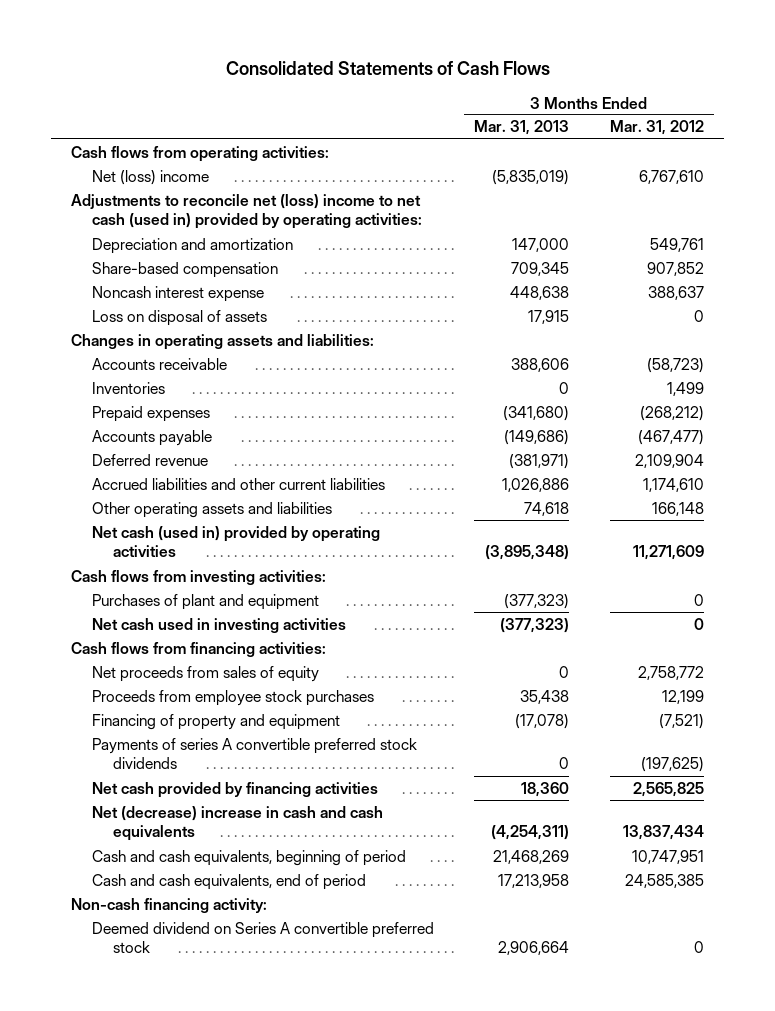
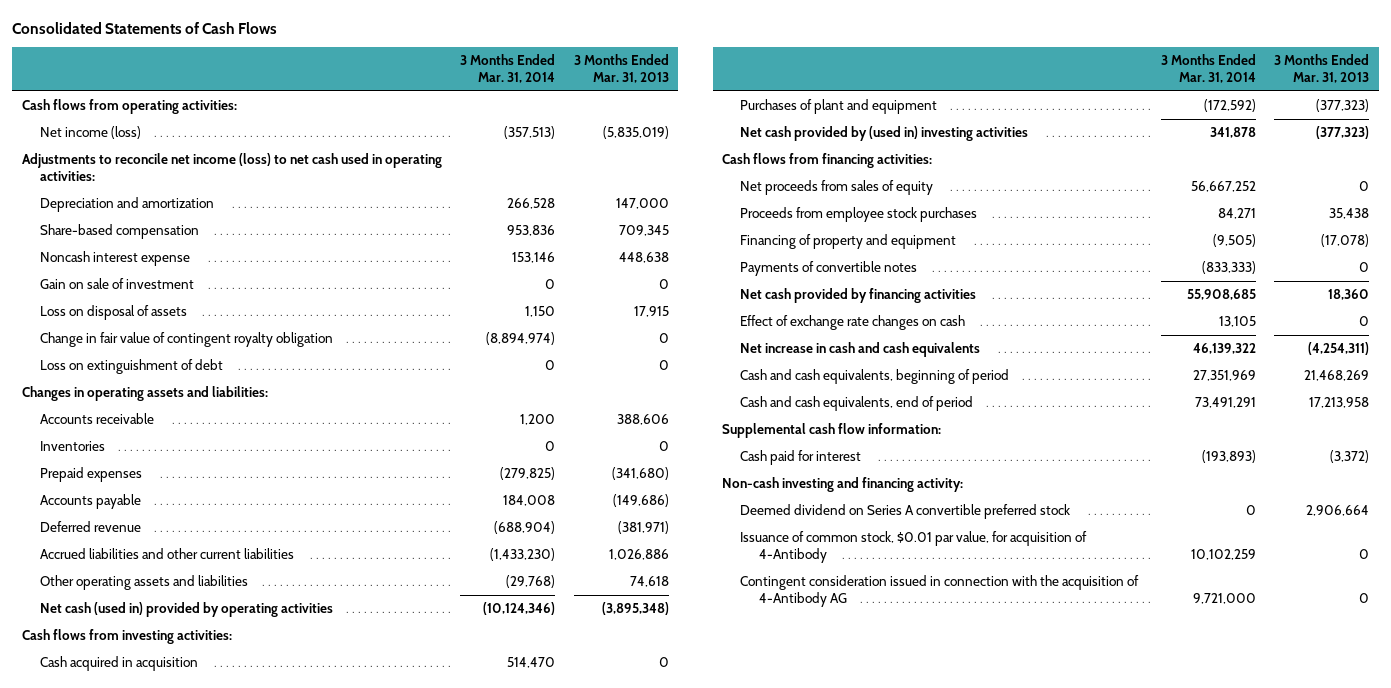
- | 3 Months Ended Mar. 31, 2013 | 3 Months Ended Mar. 31, 2012
+ | 3 Months Ended Mar. 31, 2014 | 3 Months Ended Mar. 31, 2013
- Net (loss) income | (5,835,019) | 6,767,610
- Adjustments to reconcile net (loss) income to net cash (used in) provided by operating activities:
+ Net income (loss) | (357,513) | (5,835,019)
+ Adjustments to reconcile net income (loss) to net cash used in operating activities:
+ Gain on sale of investment | 0 | 0
+ Change in fair value of contingent royalty obligation | (8,894,974) | 0
+ Loss on extinguishment of debt | 0 | 0
+ Cash acquired in acquisition | 514,470 | 0
- Net cash used in investing activities | (377,323) | 0
+ Net cash provided by (used in) investing activities | 341,878 | (377,323)
- Payments of series A convertible preferred stock dividends | 0 | (197,625)
+ Payments of convertible notes | (833,333) | 0
- Net (decrease) increase in cash and cash equivalents | (4,254,311) | 13,837,434
+ Effect of exchange rate changes on cash | 13,105 | 0
+ Net increase in cash and cash equivalents | 46,139,322 | (4,254,311)
- Non-cash financing activity:
+ Supplemental cash flow information:
+ Cash paid for interest | (193,893) | (3,372)
+ Non-cash investing and financing activity:
+ Issuance of common stock, $0.01 par value, for acquisition of 4-Antibody | 10,102,259 | 0
+ Contingent consideration issued in connection with the acquisition of 4-Antibody AG | 9,721,000 | 0

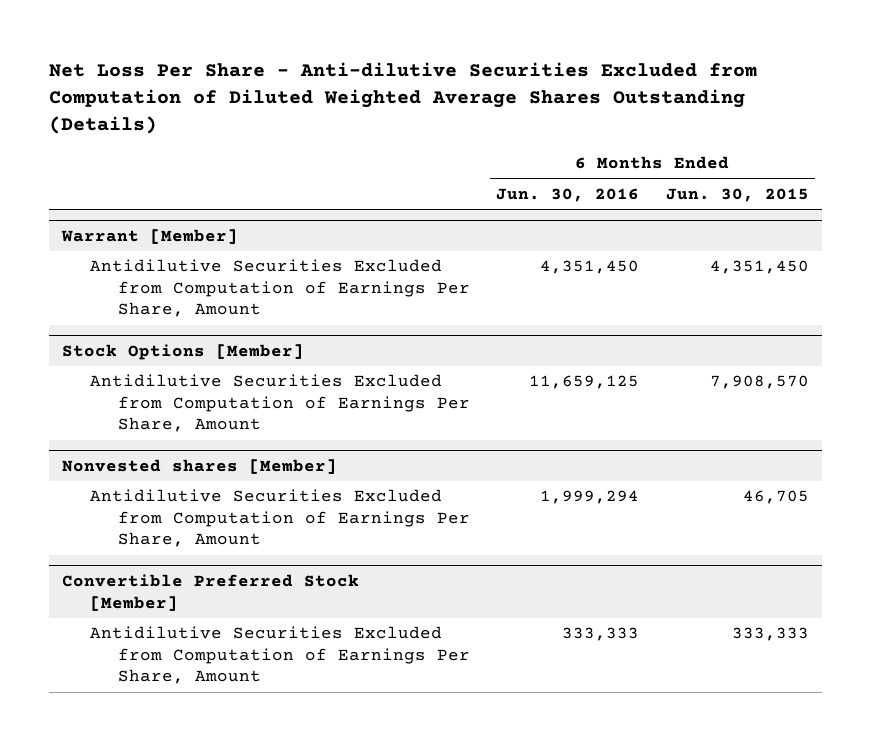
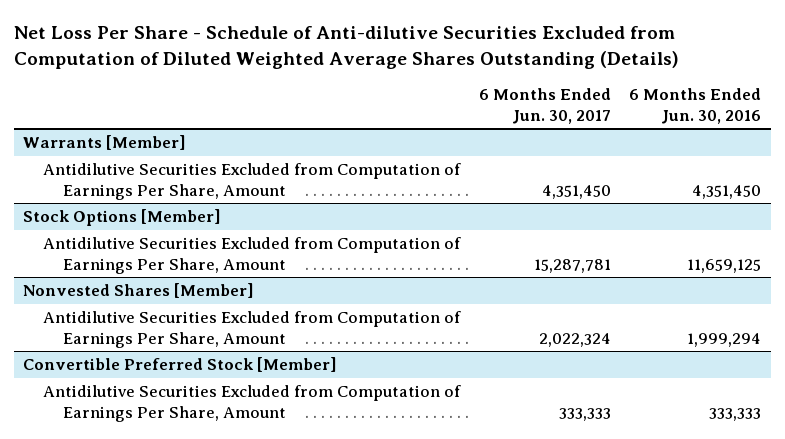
- Net Loss Per Share - Anti-dilutive Securities Excluded from Computation of Diluted Weighted Average Shares Outstanding (Details)
+ Net Loss Per Share - Schedule of Anti-dilutive Securities Excluded from Computation of Diluted Weighted Average Shares Outstanding (Details)
- | 6 Months Ended Jun. 30, 2016 | 6 Months Ended Jun. 30, 2015
+ | 6 Months Ended Jun. 30, 2017 | 6 Months Ended Jun. 30, 2016
- Warrant [Member]
+ Warrants [Member]
- Nonvested shares [Member]
+ Nonvested Shares [Member]

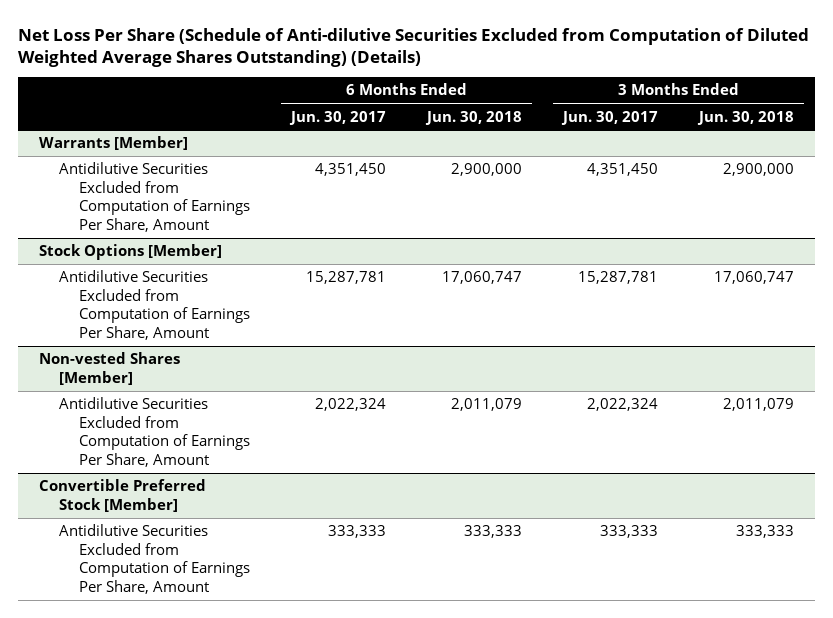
- Net Loss Per Share - Schedule of Anti-dilutive Securities Excluded from Computation of Diluted Weighted Average Shares Outstanding (Details)
+ Net Loss Per Share (Schedule of Anti-dilutive Securities Excluded from Computation of Diluted Weighted Average Shares Outstanding) (Details)
- | 6 Months Ended Jun. 30, 2017 | 6 Months Ended Jun. 30, 2016
+ | 6 Months Ended Jun. 30, 2017 | 6 Months Ended Jun. 30, 2018 | 3 Months Ended Jun. 30, 2017 | 3 Months Ended Jun. 30, 2018
- Nonvested Shares [Member]
+ Non-vested Shares [Member]

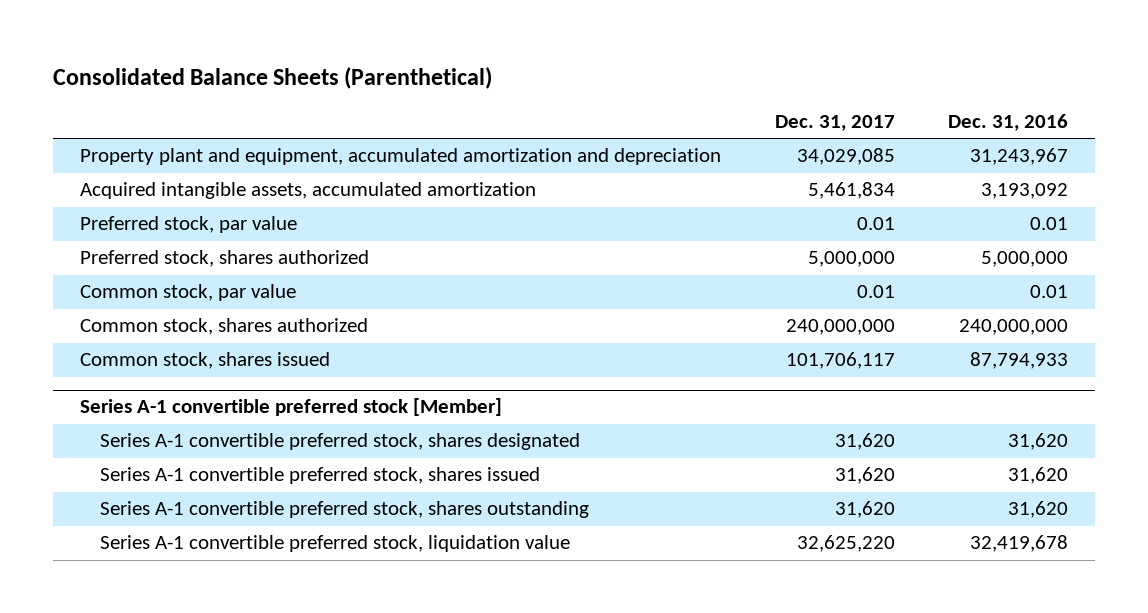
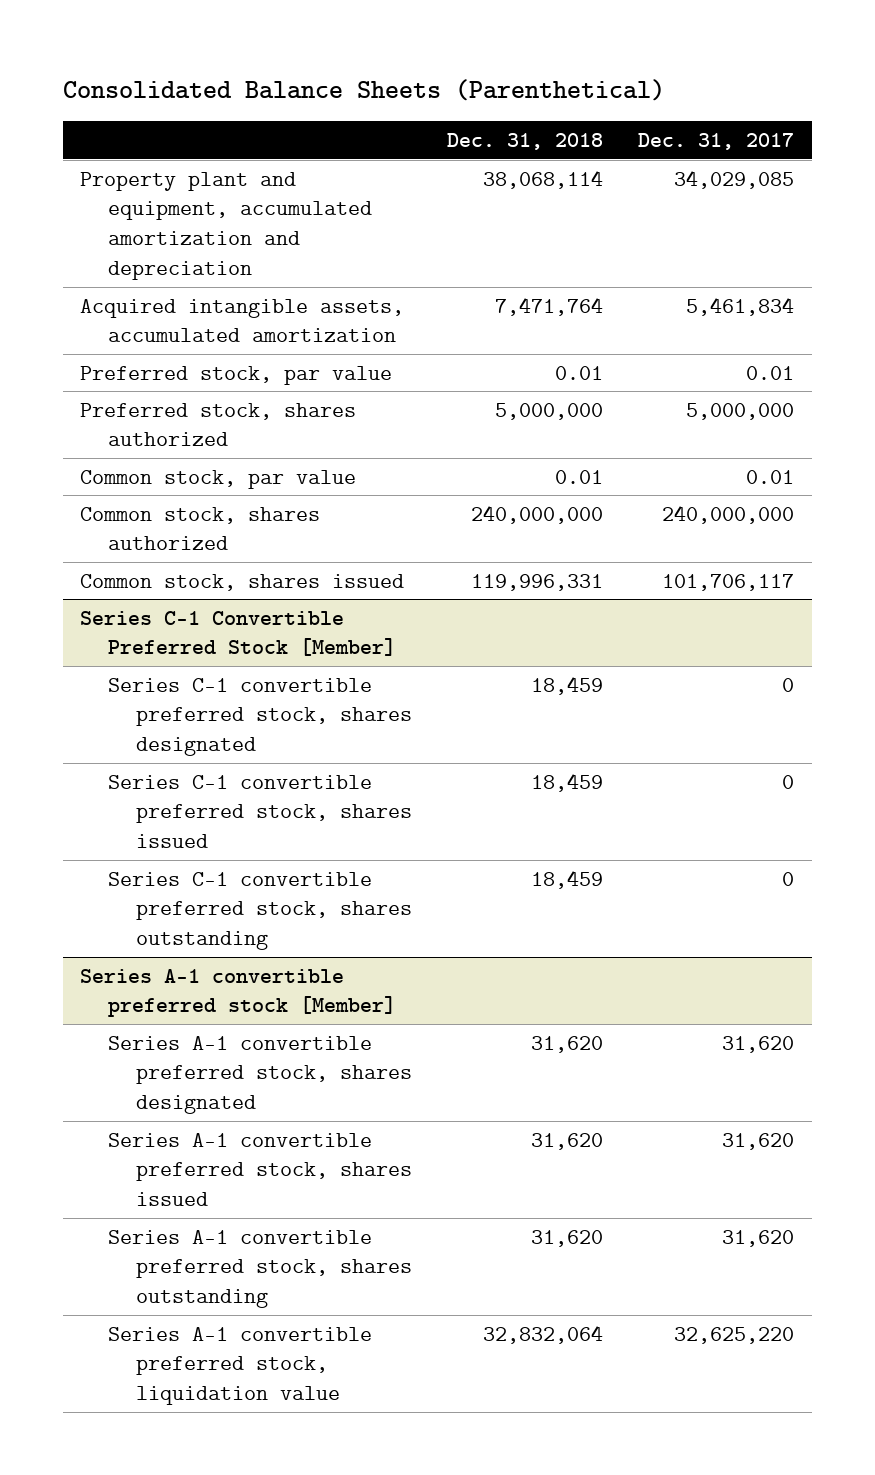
- | Dec. 31, 2017 | Dec. 31, 2016
+ | Dec. 31, 2018 | Dec. 31, 2017
+ Series C-1 Convertible Preferred Stock [Member]
+ Series C-1 convertible preferred stock, shares designated | 18,459 | 0
+ Series C-1 convertible preferred stock, shares issued | 18,459 | 0
+ Series C-1 convertible preferred stock, shares outstanding | 18,459 | 0

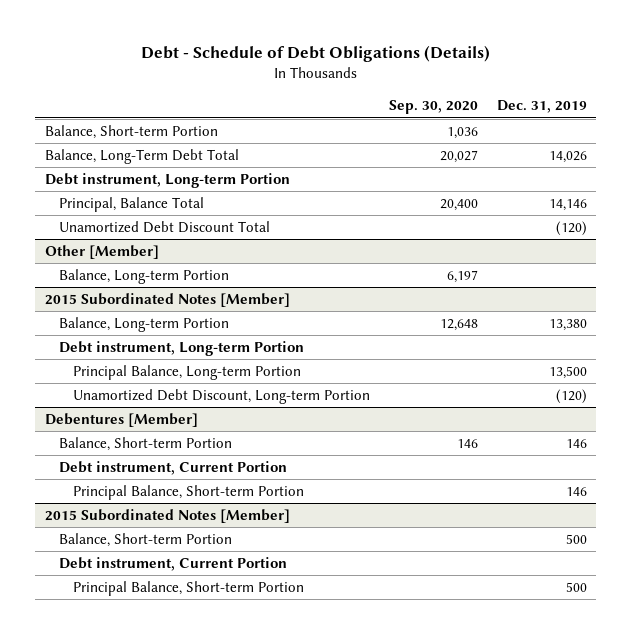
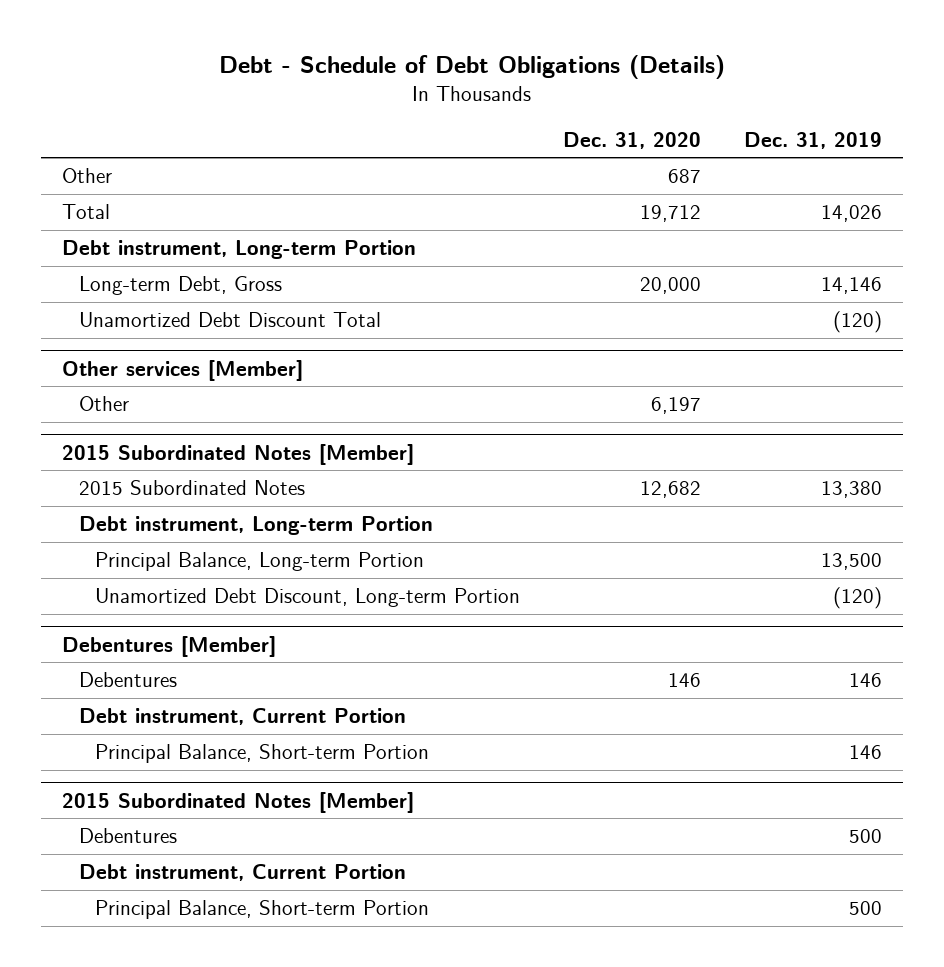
- | Sep. 30, 2020 | Dec. 31, 2019
+ | Dec. 31, 2020 | Dec. 31, 2019
- Balance, Short-term Portion | 1,036 |
- Balance, Long-Term Debt Total | 20,027 | 14,026
+ Other | 687 |
+ Total | 19,712 | 14,026
- Principal, Balance Total | 20,400 | 14,146
+ Long-term Debt, Gross | 20,000 | 14,146
- Other [Member]
- Balance, Long-term Portion | 6,197 |
+ Other services [Member]
+ Other | 6,197 |
@ 2015 Subordinated Notes [Member]
- Balance, Long-term Portion | 12,648 | 13,380
+ 2015 Subordinated Notes | 12,682 | 13,380
@ Debentures [Member]
- Balance, Short-term Portion | 146 | 146
+ Debentures | 146 | 146
@ 2015 Subordinated Notes [Member]
- Balance, Short-term Portion | | 500
+ Debentures | | 500

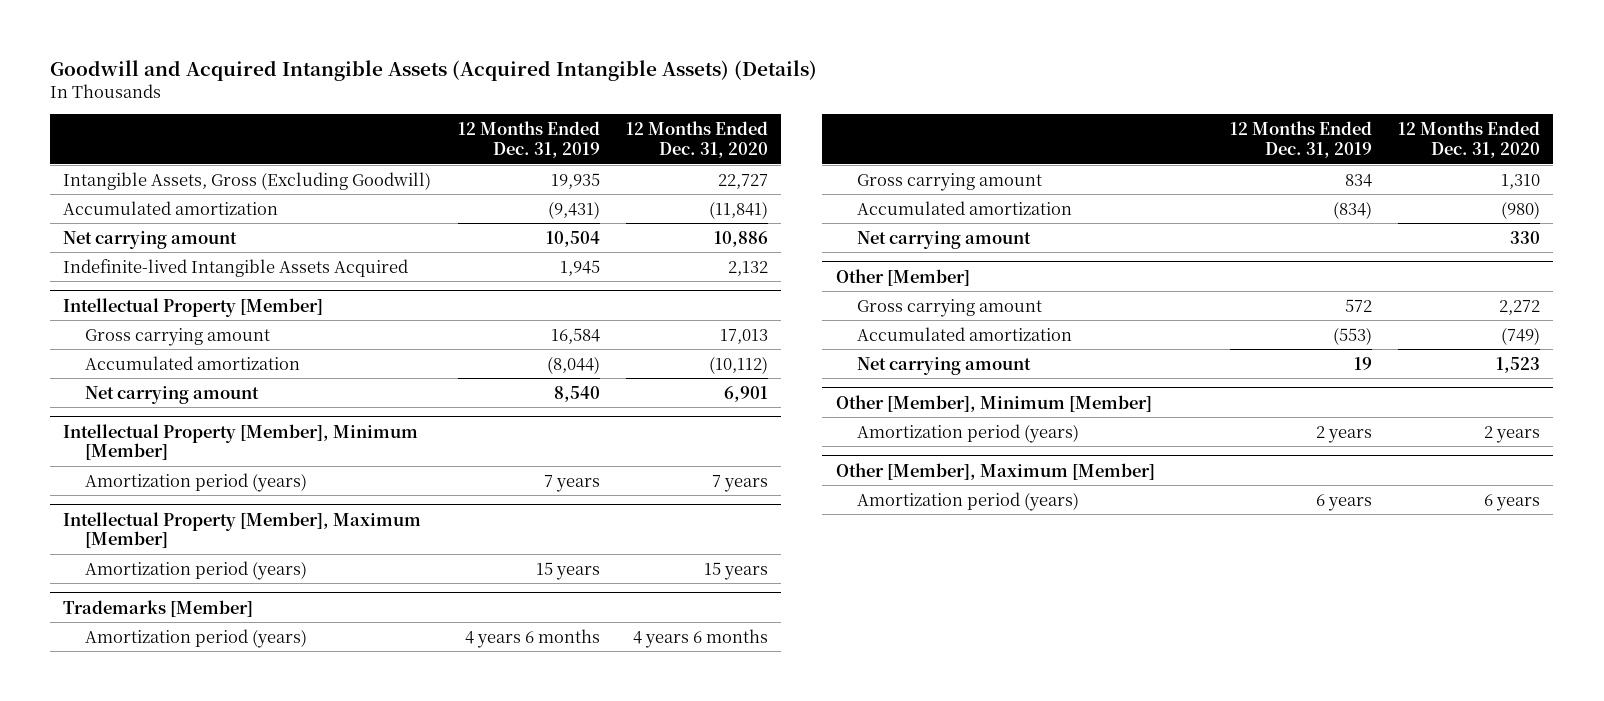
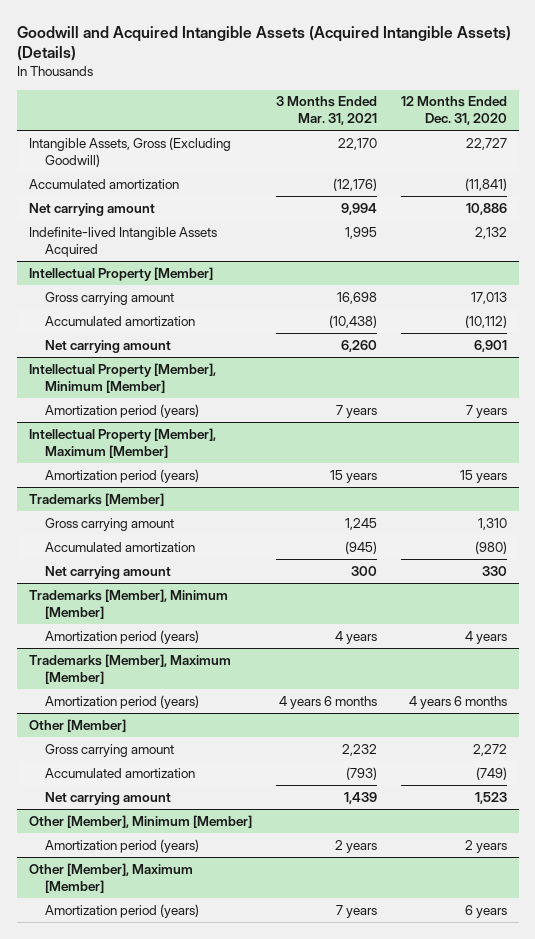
- | 12 Months Ended Dec. 31, 2019 | 12 Months Ended Dec. 31, 2020
+ | 3 Months Ended Mar. 31, 2021 | 12 Months Ended Dec. 31, 2020
@ Trademarks [Member]
- Amortization period (years) | 4 years 6 months | 4 years 6 months
+ Trademarks [Member], Minimum [Member]
+ Amortization period (years) | 4 years | 4 years
+ Trademarks [Member], Maximum [Member]
+ Amortization period (years) | 4 years 6 months | 4 years 6 months

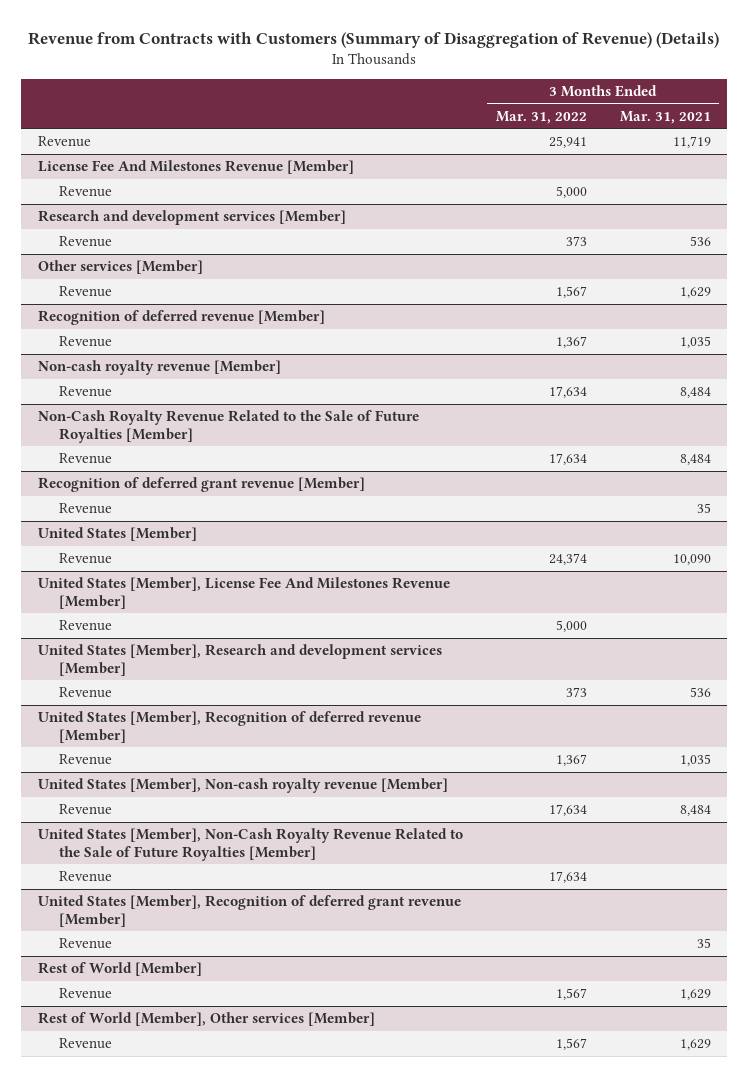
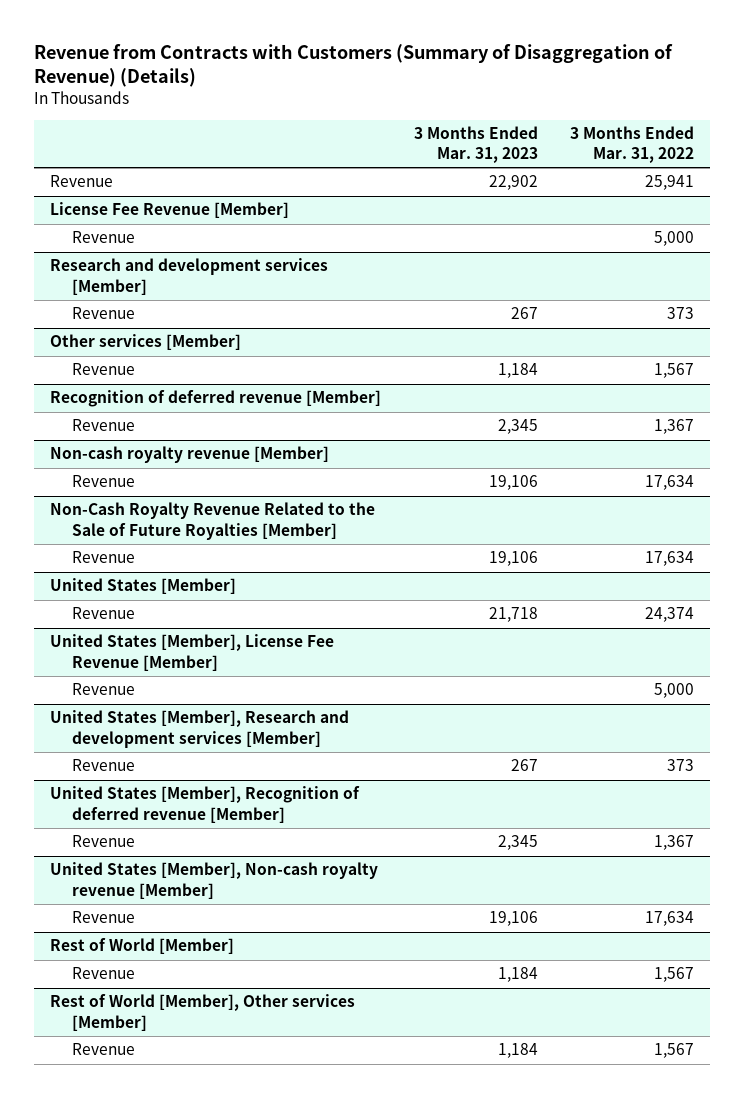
- | 3 Months Ended Mar. 31, 2022 | 3 Months Ended Mar. 31, 2021
+ | 3 Months Ended Mar. 31, 2023 | 3 Months Ended Mar. 31, 2022
- License Fee And Milestones Revenue [Member]
+ License Fee Revenue [Member]
- Recognition of deferred grant revenue [Member]
- Revenue | | 35
- United States [Member], License Fee And Milestones Revenue [Member]
+ United States [Member], License Fee Revenue [Member]
- United States [Member], Non-Cash Royalty Revenue Related to the Sale of Future Royalties [Member]
- Revenue | 17,634 |
- United States [Member], Recognition of deferred grant revenue [Member]
- Revenue | | 35

